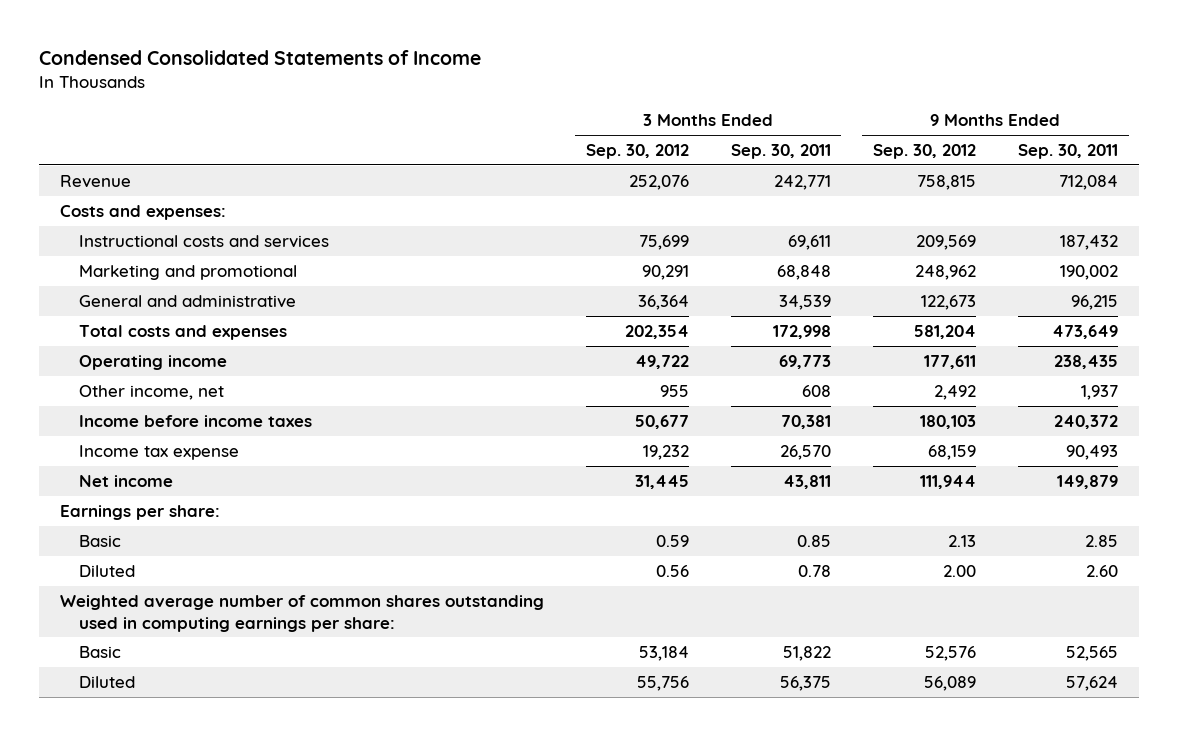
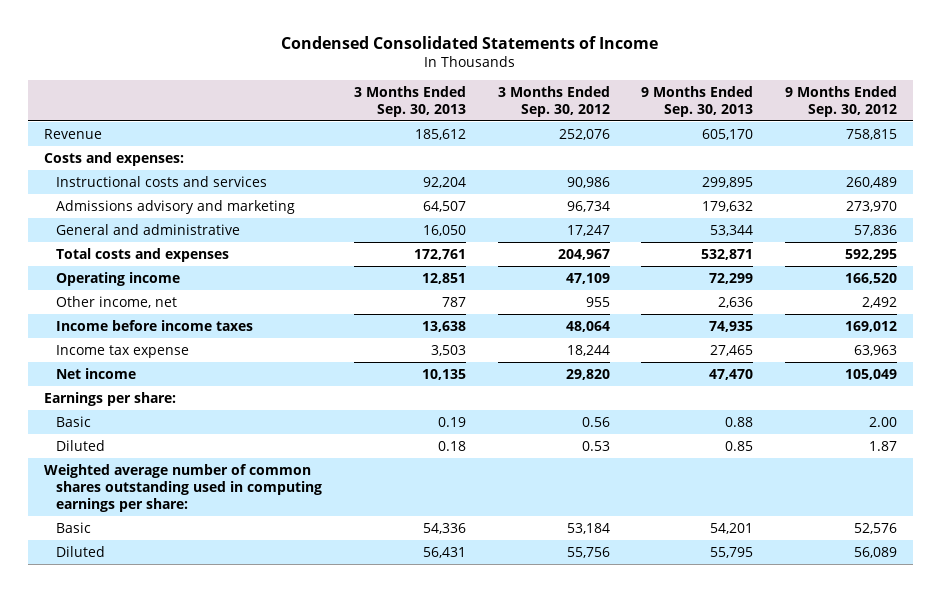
- | 3 Months Ended Sep. 30, 2012 | 3 Months Ended Sep. 30, 2011 | 9 Months Ended Sep. 30, 2012 | 9 Months Ended Sep. 30, 2011
+ | 3 Months Ended Sep. 30, 2013 | 3 Months Ended Sep. 30, 2012 | 9 Months Ended Sep. 30, 2013 | 9 Months Ended Sep. 30, 2012
- Instructional costs and services | 75,699 | 69,611 | 209,569 | 187,432
- Marketing and promotional | 90,291 | 68,848 | 248,962 | 190,002
- General and administrative | 36,364 | 34,539 | 122,673 | 96,215
- Total costs and expenses | 202,354 | 172,998 | 581,204 | 473,649
- Operating income | 49,722 | 69,773 | 177,611 | 238,435
+ Instructional costs and services | 92,204 | 90,986 | 299,895 | 260,489
+ Admissions advisory and marketing | 64,507 | 96,734 | 179,632 | 273,970
+ General and administrative | 16,050 | 17,247 | 53,344 | 57,836
+ Total costs and expenses | 172,761 | 204,967 | 532,871 | 592,295
+ Operating income | 12,851 | 47,109 | 72,299 | 166,520
- Income before income taxes | 50,677 | 70,381 | 180,103 | 240,372
- Income tax expense | 19,232 | 26,570 | 68,159 | 90,493
- Net income | 31,445 | 43,811 | 111,944 | 149,879
+ Income before income taxes | 13,638 | 48,064 | 74,935 | 169,012
+ Income tax expense | 3,503 | 18,244 | 27,465 | 63,963
+ Net income | 10,135 | 29,820 | 47,470 | 105,049
- Basic | 0.59 | 0.85 | 2.13 | 2.85
- Diluted | 0.56 | 0.78 | 2.00 | 2.60
+ Basic | 0.19 | 0.56 | 0.88 | 2.00
+ Diluted | 0.18 | 0.53 | 0.85 | 1.87

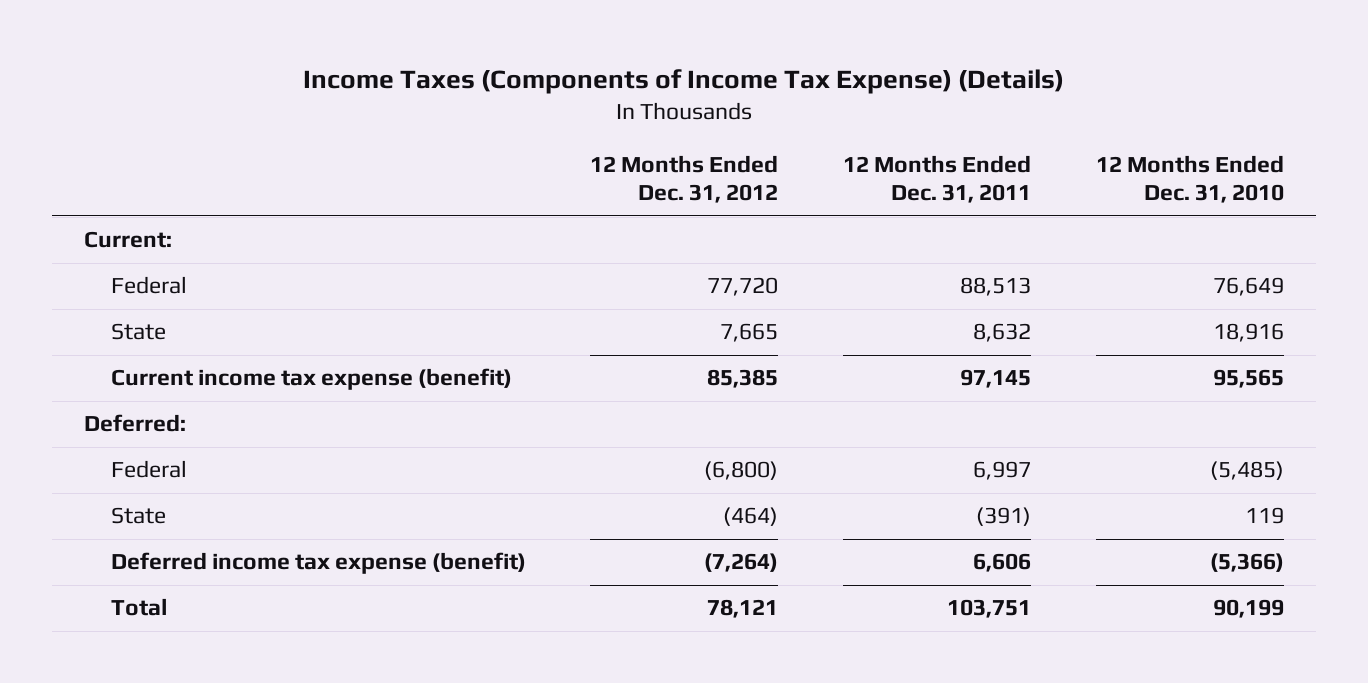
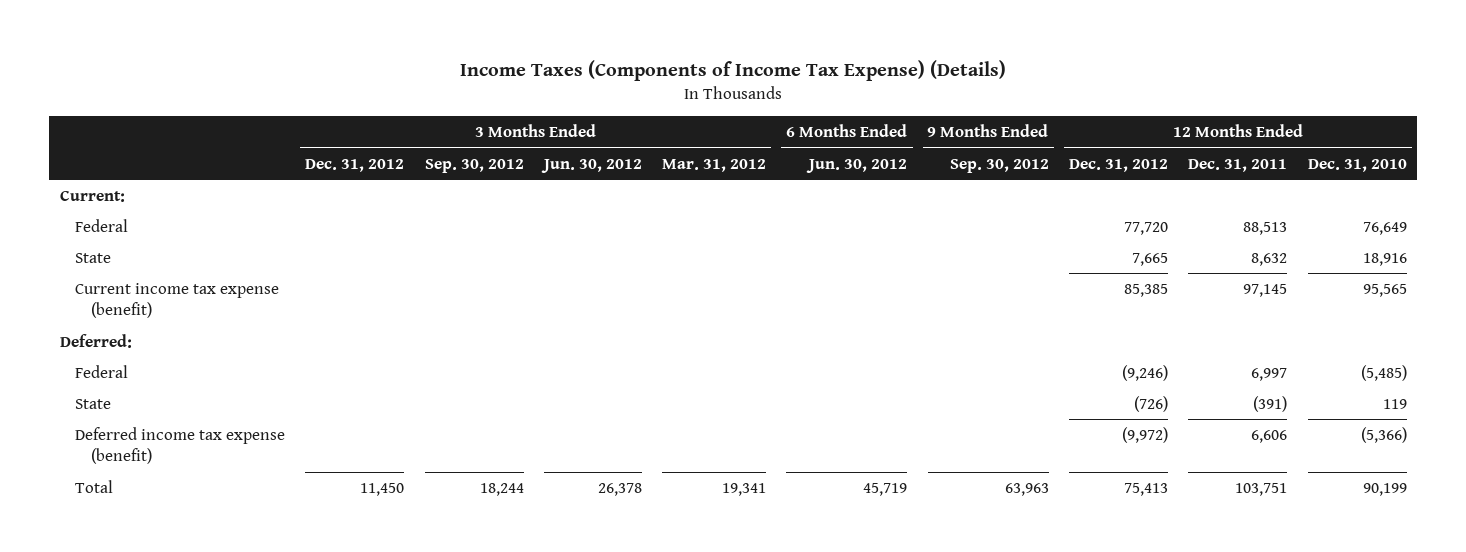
- | 12 Months Ended Dec. 31, 2012 | 12 Months Ended Dec. 31, 2011 | 12 Months Ended Dec. 31, 2010
+ | 3 Months Ended Dec. 31, 2012 | 3 Months Ended Sep. 30, 2012 | 3 Months Ended Jun. 30, 2012 | 3 Months Ended Mar. 31, 2012 | 6 Months Ended Jun. 30, 2012 | 9 Months Ended Sep. 30, 2012 | 12 Months Ended Dec. 31, 2012 | 12 Months Ended Dec. 31, 2011 | 12 Months Ended Dec. 31, 2010
- Federal | (6,800) | 6,997 | (5,485)
- State | (464) | (391) | 119
- Deferred income tax expense (benefit) | (7,264) | 6,606 | (5,366)
- Total | 78,121 | 103,751 | 90,199
+ Federal | | | | | | | (9,246) | 6,997 | (5,485)
+ State | | | | | | | (726) | (391) | 119
+ Deferred income tax expense (benefit) | | | | | | | (9,972) | 6,606 | (5,366)
+ Total | 11,450 | 18,244 | 26,378 | 19,341 | 45,719 | 63,963 | 75,413 | 103,751 | 90,199

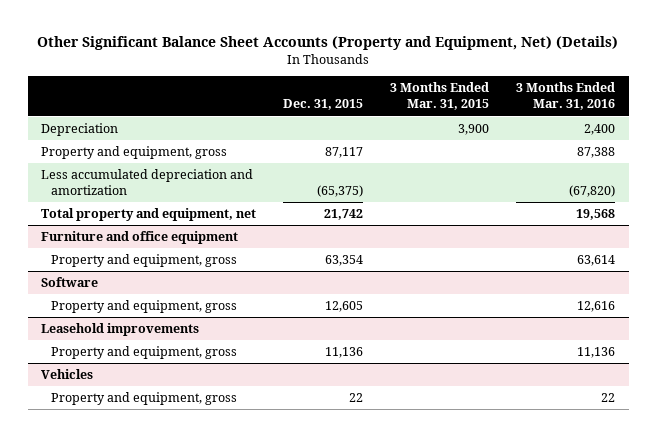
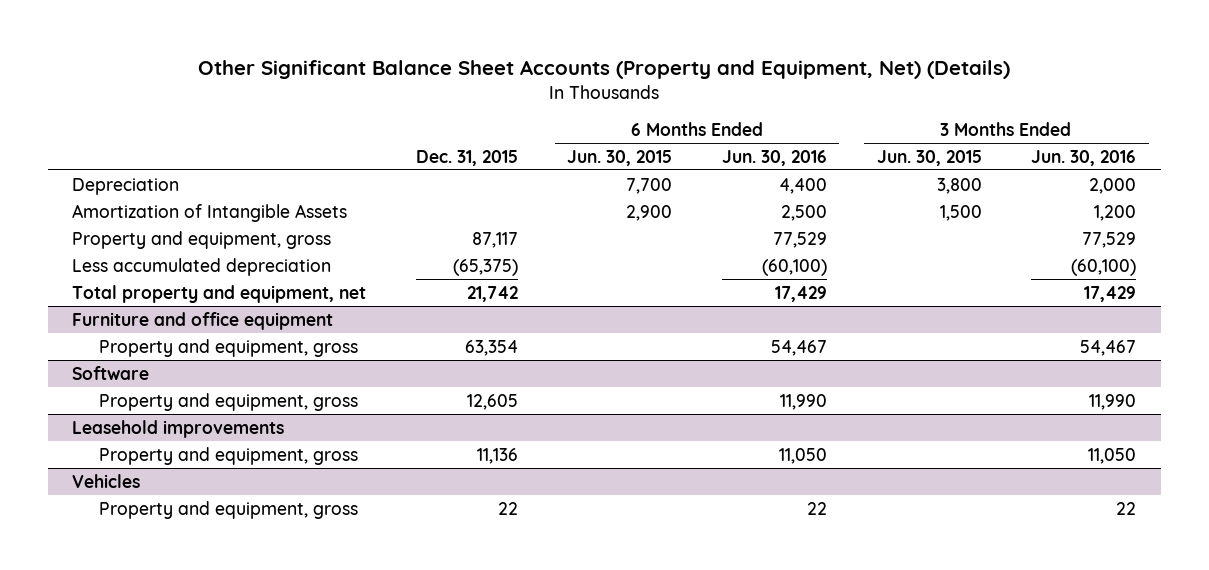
- | Dec. 31, 2015 | 3 Months Ended Mar. 31, 2015 | 3 Months Ended Mar. 31, 2016
+ | Dec. 31, 2015 | 6 Months Ended Jun. 30, 2015 | 6 Months Ended Jun. 30, 2016 | 3 Months Ended Jun. 30, 2015 | 3 Months Ended Jun. 30, 2016
+ Amortization of Intangible Assets | | 2,900 | 2,500 | 1,500 | 1,200
- Less accumulated depreciation and amortization | (65,375) | | (67,820)
+ Less accumulated depreciation | (65,375) | | (60,100) | | (60,100)

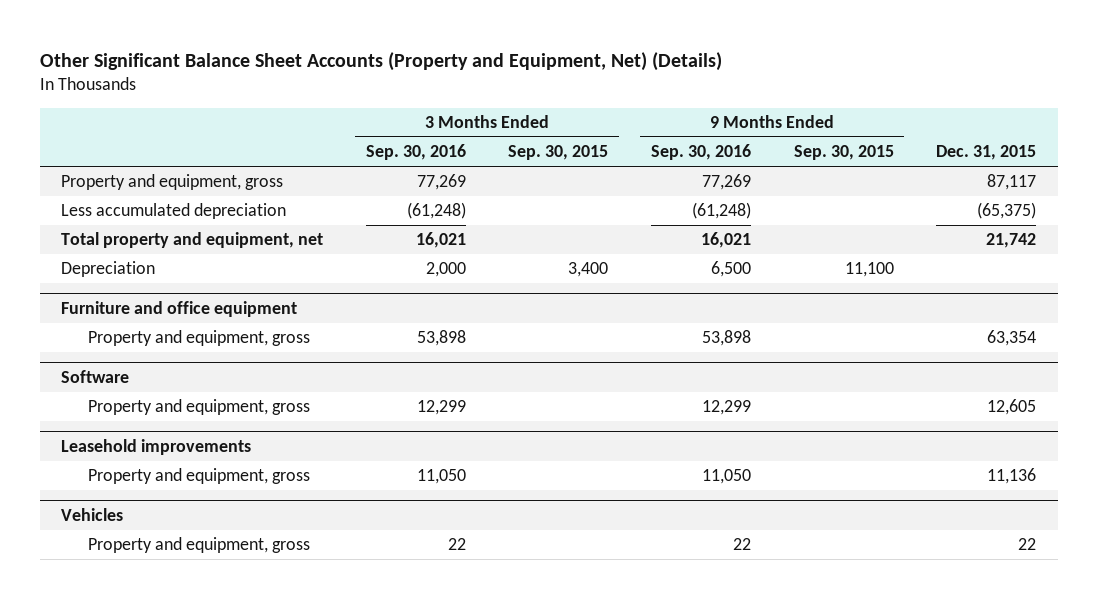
- | Dec. 31, 2015 | 6 Months Ended Jun. 30, 2015 | 6 Months Ended Jun. 30, 2016 | 3 Months Ended Jun. 30, 2015 | 3 Months Ended Jun. 30, 2016
+ | 3 Months Ended Sep. 30, 2016 | 3 Months Ended Sep. 30, 2015 | 9 Months Ended Sep. 30, 2016 | 9 Months Ended Sep. 30, 2015 | Dec. 31, 2015
- Amortization of Intangible Assets | | 2,900 | 2,500 | 1,500 | 1,200
moved down: Depreciation | 2,000 | 3,400 | 6,500 | 11,100 |

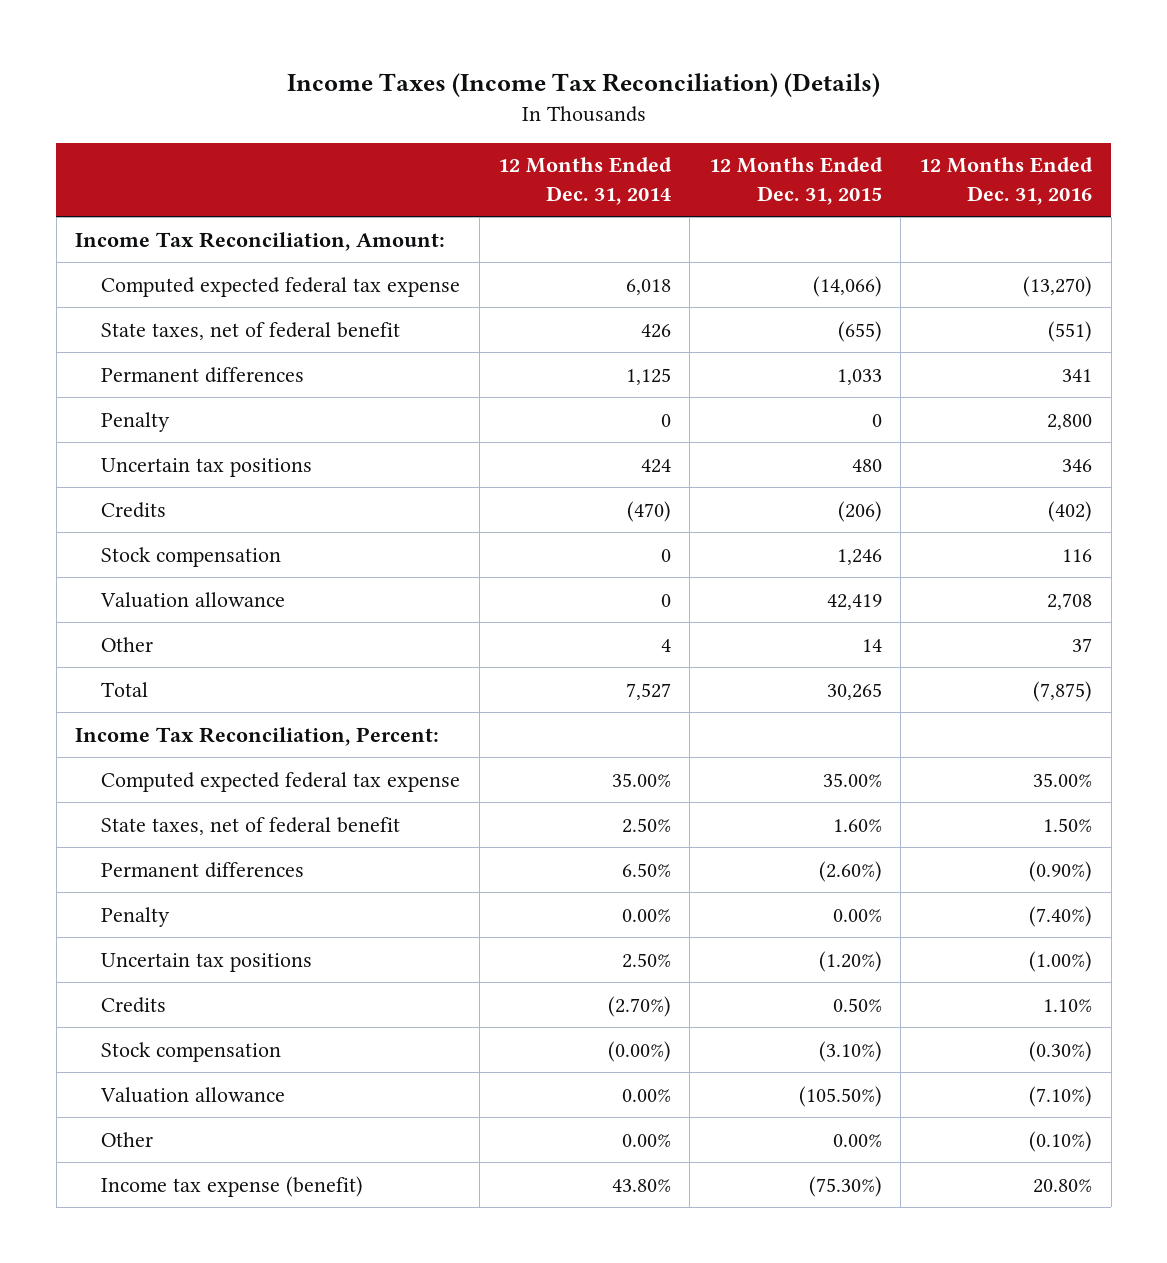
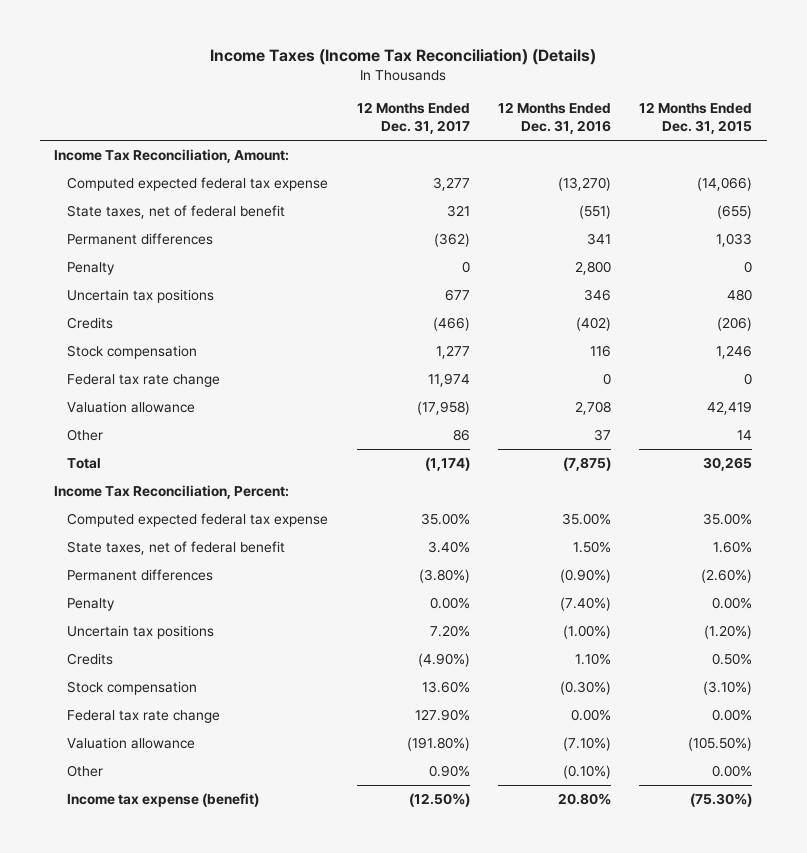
- | 12 Months Ended Dec. 31, 2014 | 12 Months Ended Dec. 31, 2015 | 12 Months Ended Dec. 31, 2016
+ | 12 Months Ended Dec. 31, 2017 | 12 Months Ended Dec. 31, 2016 | 12 Months Ended Dec. 31, 2015
+ Federal tax rate change | 11,974 | 0 | 0
+ Federal tax rate change | 127.90% | 0.00% | 0.00%

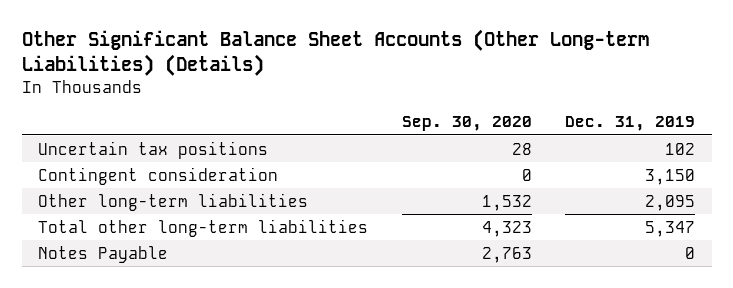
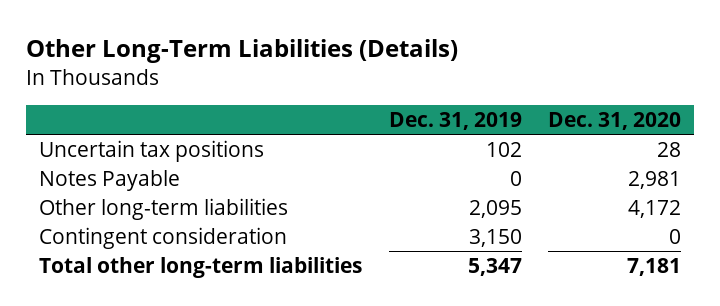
- Other Significant Balance Sheet Accounts (Other Long-term Liabilities) (Details)
+ Other Long-Term Liabilities (Details)
- | Sep. 30, 2020 | Dec. 31, 2019
+ | Dec. 31, 2019 | Dec. 31, 2020
moved up: Notes Payable | 0 | 2,981
moved down: Contingent consideration | 3,150 | 0

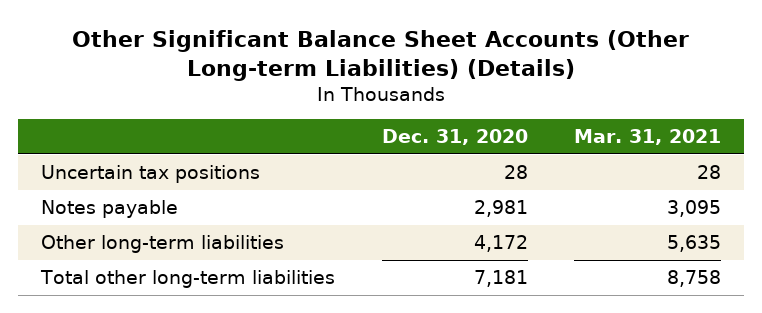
- Other Long-Term Liabilities (Details)
+ Other Significant Balance Sheet Accounts (Other Long-term Liabilities) (Details)
- | Dec. 31, 2019 | Dec. 31, 2020
+ | Dec. 31, 2020 | Mar. 31, 2021
- Notes Payable | 0 | 2,981
+ Notes payable | 2,981 | 3,095
- Contingent consideration | 3,150 | 0

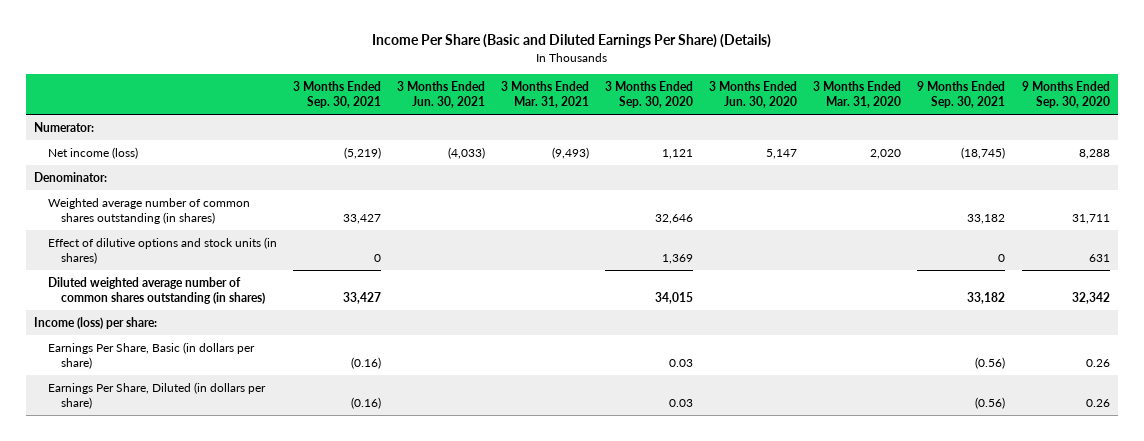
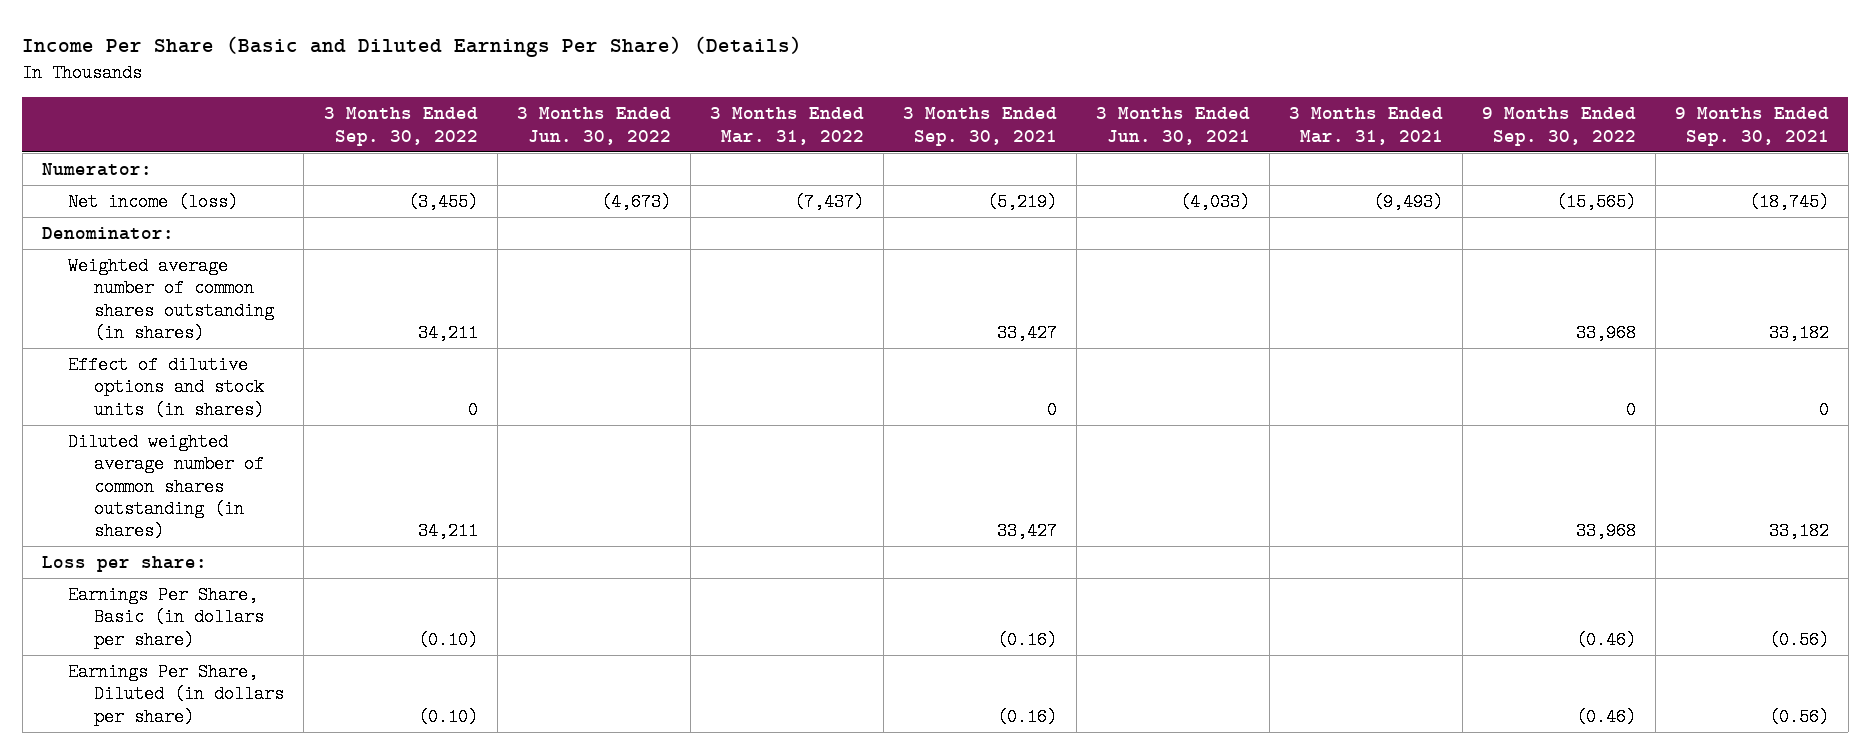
- | 3 Months Ended Sep. 30, 2021 | 3 Months Ended Jun. 30, 2021 | 3 Months Ended Mar. 31, 2021 | 3 Months Ended Sep. 30, 2020 | 3 Months Ended Jun. 30, 2020 | 3 Months Ended Mar. 31, 2020 | 9 Months Ended Sep. 30, 2021 | 9 Months Ended Sep. 30, 2020
+ | 3 Months Ended Sep. 30, 2022 | 3 Months Ended Jun. 30, 2022 | 3 Months Ended Mar. 31, 2022 | 3 Months Ended Sep. 30, 2021 | 3 Months Ended Jun. 30, 2021 | 3 Months Ended Mar. 31, 2021 | 9 Months Ended Sep. 30, 2022 | 9 Months Ended Sep. 30, 2021
- Income (loss) per share:
+ Loss per share:

